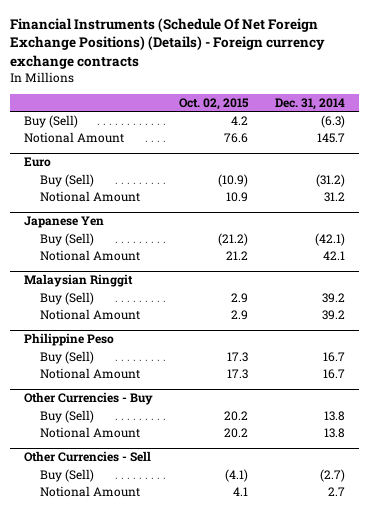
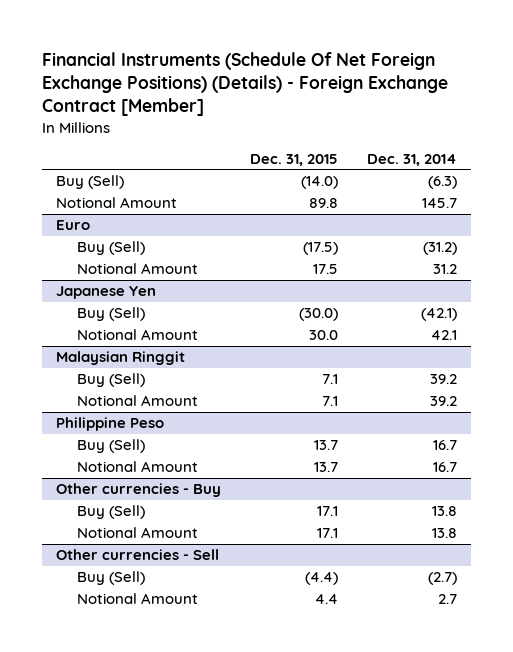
- Financial Instruments (Schedule Of Net Foreign Exchange Positions) (Details) - Foreign currency exchange contracts
+ Financial Instruments (Schedule Of Net Foreign Exchange Positions) (Details) - Foreign Exchange Contract [Member]
- | Oct. 02, 2015 | Dec. 31, 2014
+ | Dec. 31, 2015 | Dec. 31, 2014
- Other Currencies - Buy
+ Other currencies - Buy
- Other Currencies - Sell
+ Other currencies - Sell

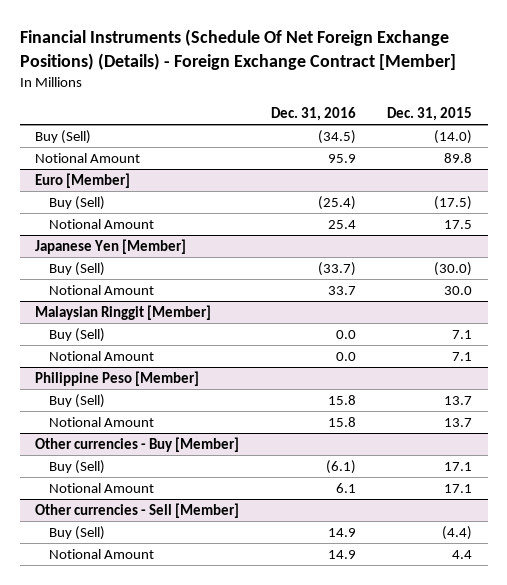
- | Dec. 31, 2015 | Dec. 31, 2014
+ | Dec. 31, 2016 | Dec. 31, 2015
- Euro
+ Euro [Member]
- Japanese Yen
+ Japanese Yen [Member]
- Malaysian Ringgit
+ Malaysian Ringgit [Member]
- Philippine Peso
+ Philippine Peso [Member]
- Other currencies - Buy
+ Other currencies - Buy [Member]
- Other currencies - Sell
+ Other currencies - Sell [Member]

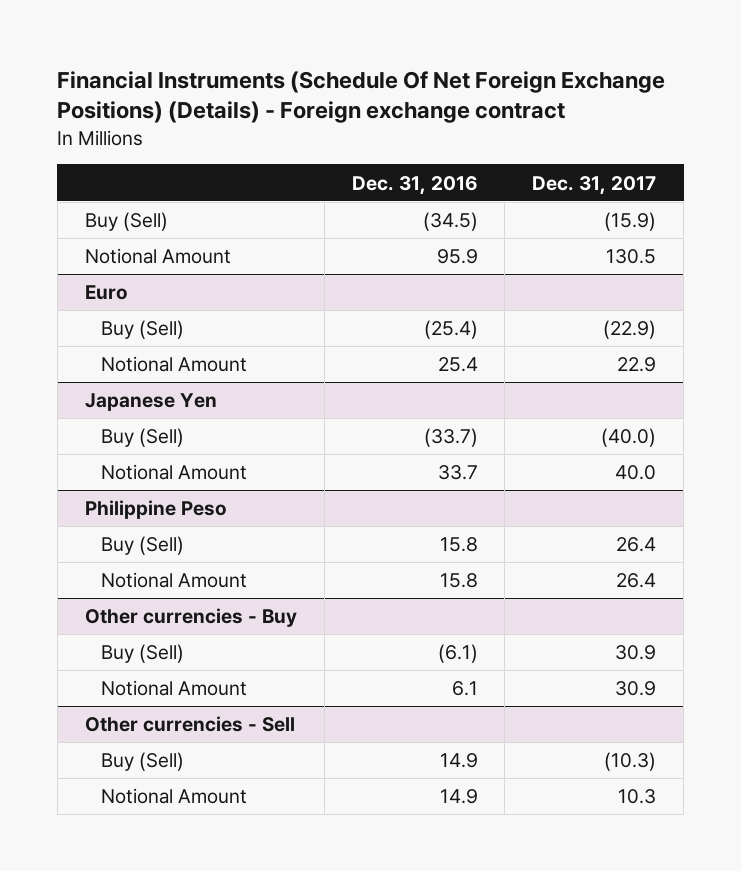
- Financial Instruments (Schedule Of Net Foreign Exchange Positions) (Details) - Foreign Exchange Contract [Member]
+ Financial Instruments (Schedule Of Net Foreign Exchange Positions) (Details) - Foreign exchange contract
- | Dec. 31, 2016 | Dec. 31, 2015
+ | Dec. 31, 2016 | Dec. 31, 2017
- Euro [Member]
+ Euro
- Japanese Yen [Member]
+ Japanese Yen
- Malaysian Ringgit [Member]
- Buy (Sell) | 0.0 | 7.1
- Notional Amount | 0.0 | 7.1
- Philippine Peso [Member]
+ Philippine Peso
- Other currencies - Buy [Member]
+ Other currencies - Buy
- Other currencies - Sell [Member]
+ Other currencies - Sell

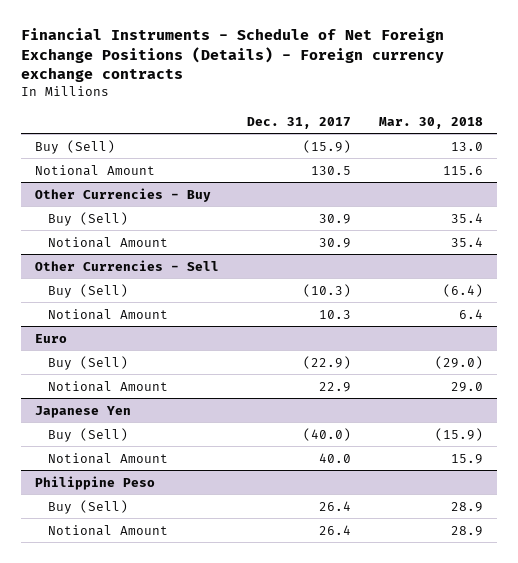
- Financial Instruments (Schedule Of Net Foreign Exchange Positions) (Details) - Foreign exchange contract
+ Financial Instruments - Schedule of Net Foreign Exchange Positions (Details) - Foreign currency exchange contracts
- | Dec. 31, 2016 | Dec. 31, 2017
+ | Dec. 31, 2017 | Mar. 30, 2018
+ Other Currencies - Buy
+ Buy (Sell) | 30.9 | 35.4
+ Notional Amount | 30.9 | 35.4
+ Other Currencies - Sell
+ Buy (Sell) | (10.3) | (6.4)
+ Notional Amount | 10.3 | 6.4
- Other currencies - Buy
- Buy (Sell) | (6.1) | 30.9
- Notional Amount | 6.1 | 30.9
- Other currencies - Sell
- Buy (Sell) | 14.9 | (10.3)
- Notional Amount | 14.9 | 10.3

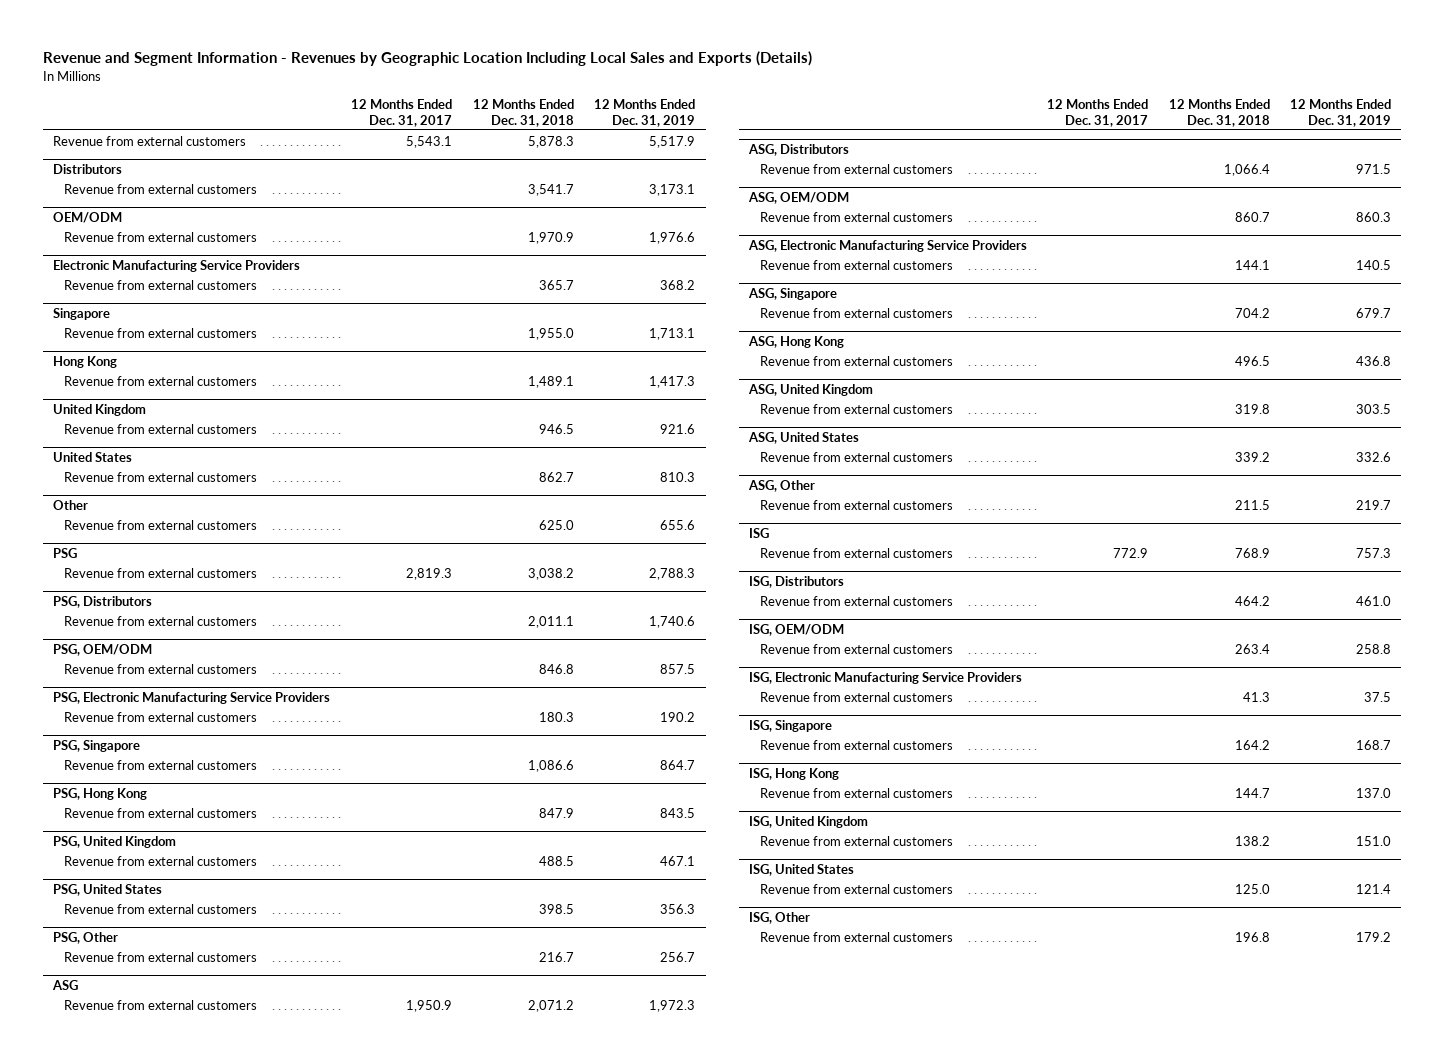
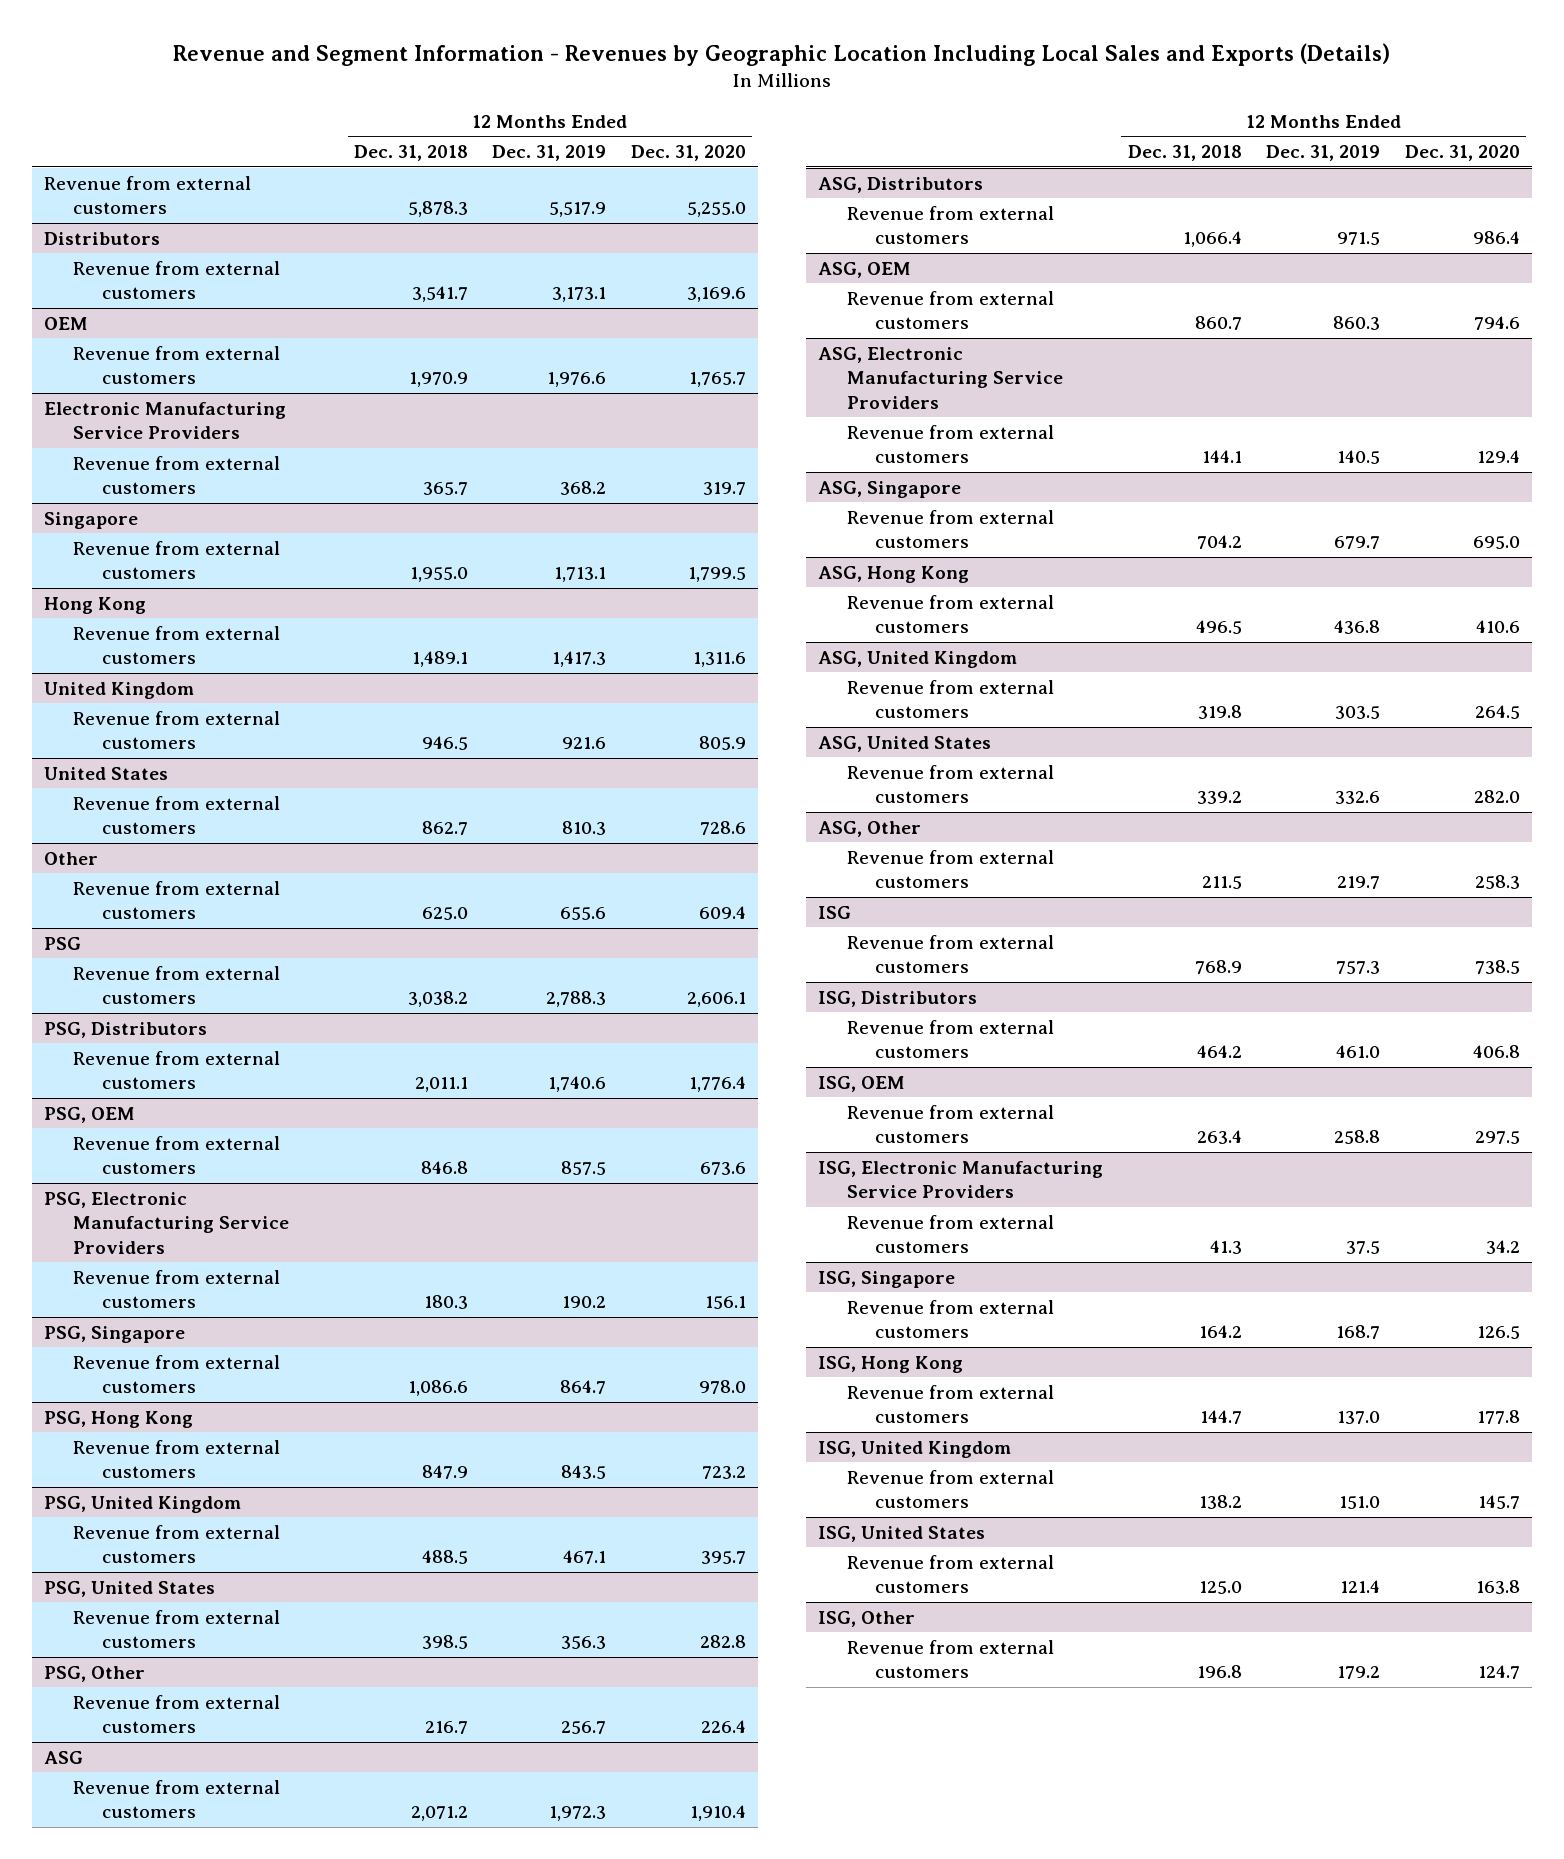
- | 12 Months Ended Dec. 31, 2017 | 12 Months Ended Dec. 31, 2018 | 12 Months Ended Dec. 31, 2019
+ | 12 Months Ended Dec. 31, 2018 | 12 Months Ended Dec. 31, 2019 | 12 Months Ended Dec. 31, 2020
- OEM/ODM
+ OEM
- PSG, OEM/ODM
+ PSG, OEM
- ASG, OEM/ODM
+ ASG, OEM
- ISG, OEM/ODM
+ ISG, OEM

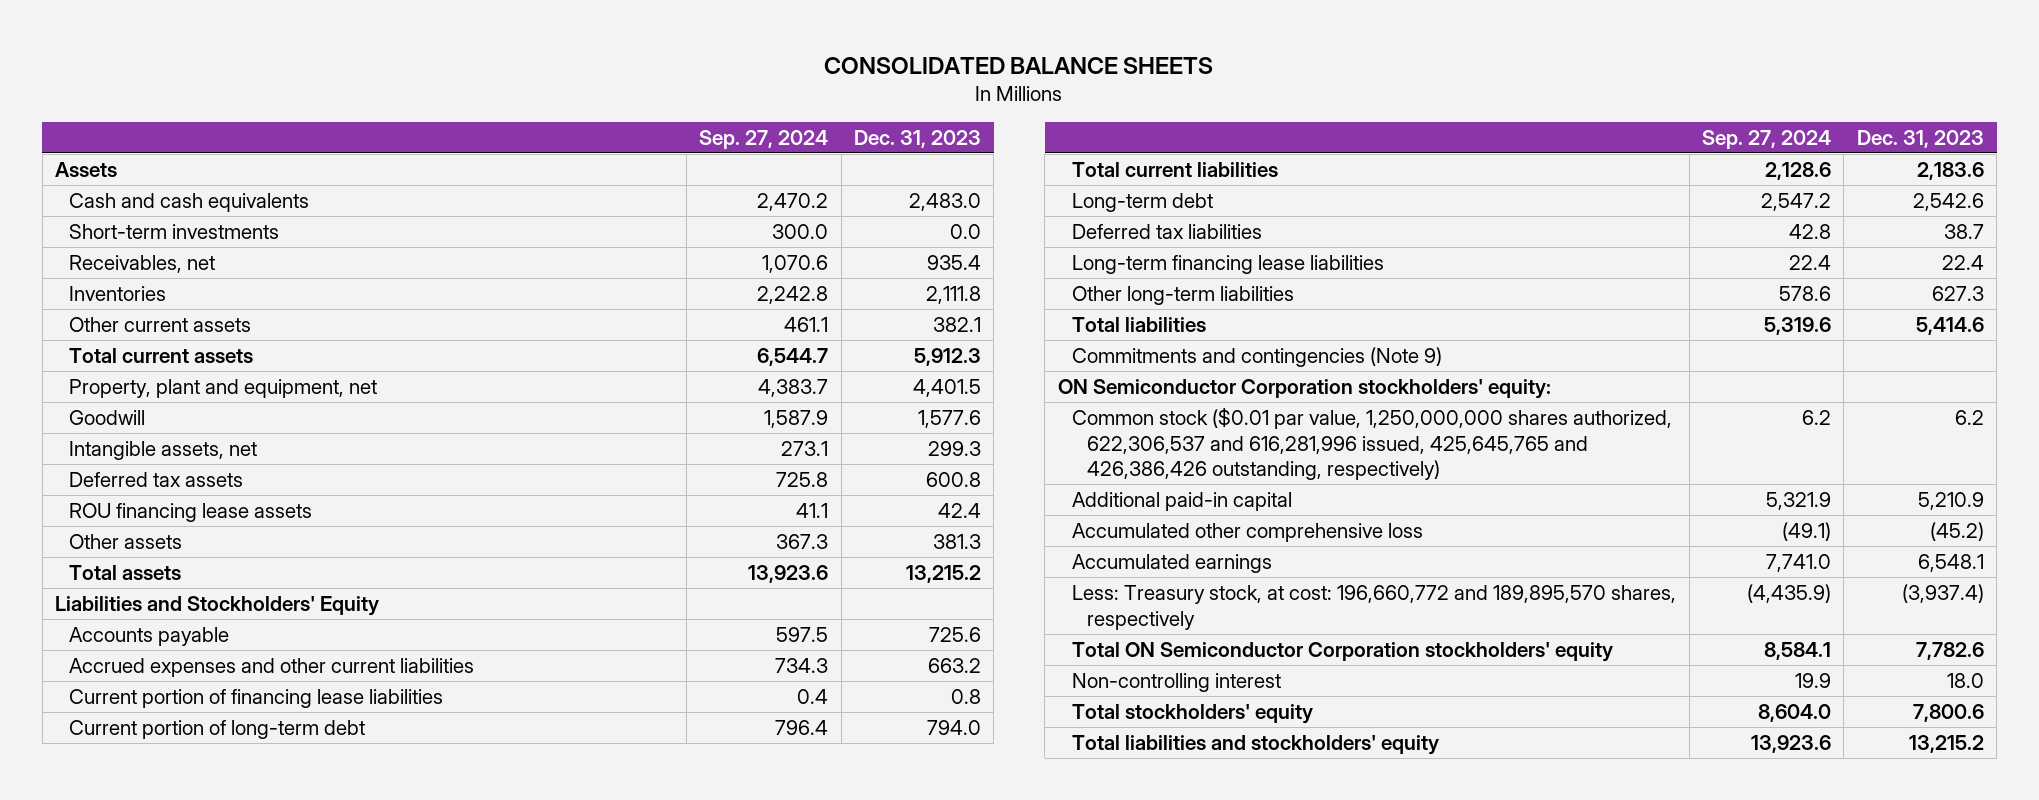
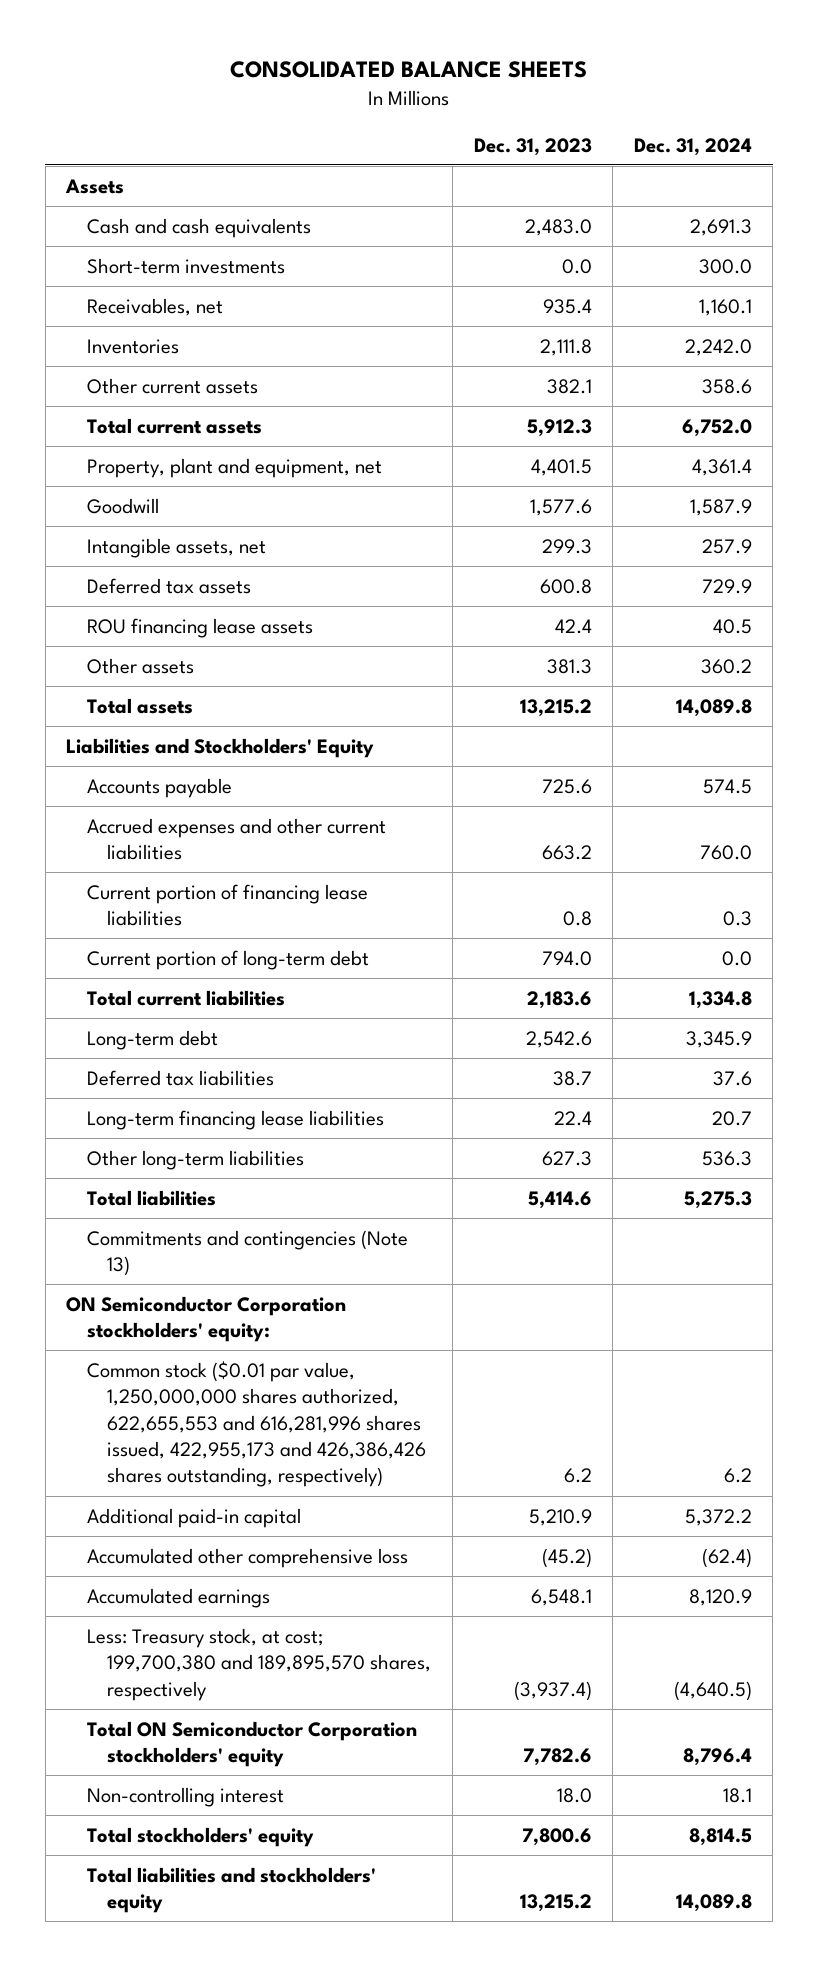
- | Sep. 27, 2024 | Dec. 31, 2023
+ | Dec. 31, 2023 | Dec. 31, 2024
- Commitments and contingencies (Note 9)
+ Commitments and contingencies (Note 13)
- Common stock ($0.01 par value, 1,250,000,000 shares authorized, 622,306,537 and 616,281,996 issued, 425,645,765 and 426,386,426 outstanding, respectively) | 6.2 | 6.2
+ Common stock ($0.01 par value, 1,250,000,000 shares authorized, 622,655,553 and 616,281,996 shares issued, 422,955,173 and 426,386,426 shares outstanding, respectively) | 6.2 | 6.2
- Less: Treasury stock, at cost: 196,660,772 and 189,895,570 shares, respectively | (4,435.9) | (3,937.4)
+ Less: Treasury stock, at cost; 199,700,380 and 189,895,570 shares, respectively | (3,937.4) | (4,640.5)

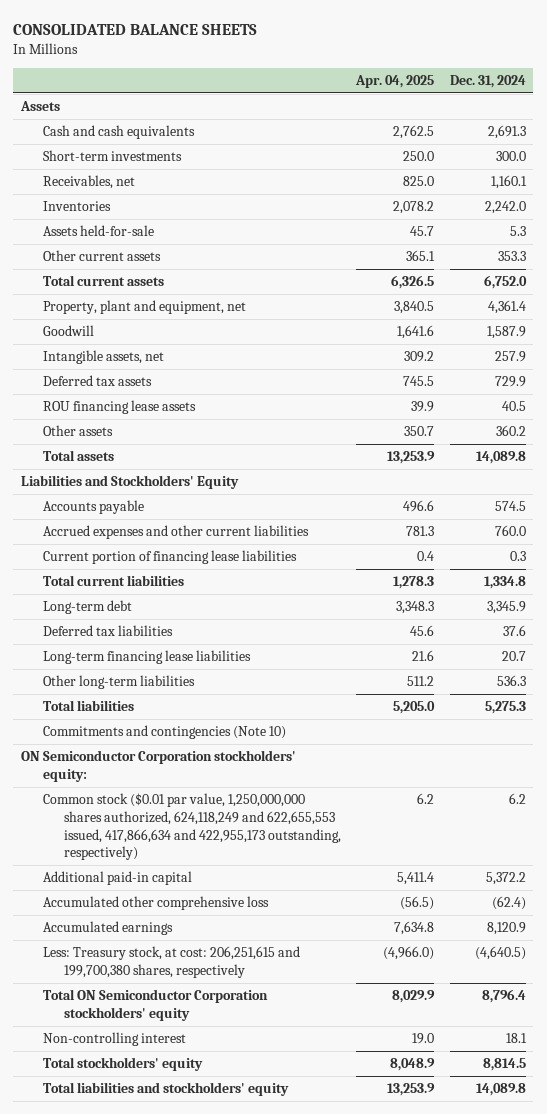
- | Dec. 31, 2023 | Dec. 31, 2024
+ | Apr. 04, 2025 | Dec. 31, 2024
- Other current assets | 382.1 | 358.6
+ Assets held-for-sale | 45.7 | 5.3
+ Other current assets | 365.1 | 353.3
- Current portion of long-term debt | 794.0 | 0.0
- Commitments and contingencies (Note 13)
+ Commitments and contingencies (Note 10)
- Common stock ($0.01 par value, 1,250,000,000 shares authorized, 622,655,553 and 616,281,996 shares issued, 422,955,173 and 426,386,426 shares outstanding, respectively) | 6.2 | 6.2
+ Common stock ($0.01 par value, 1,250,000,000 shares authorized, 624,118,249 and 622,655,553 issued, 417,866,634 and 422,955,173 outstanding, respectively) | 6.2 | 6.2
- Less: Treasury stock, at cost; 199,700,380 and 189,895,570 shares, respectively | (3,937.4) | (4,640.5)
+ Less: Treasury stock, at cost: 206,251,615 and 199,700,380 shares, respectively | (4,966.0) | (4,640.5)

